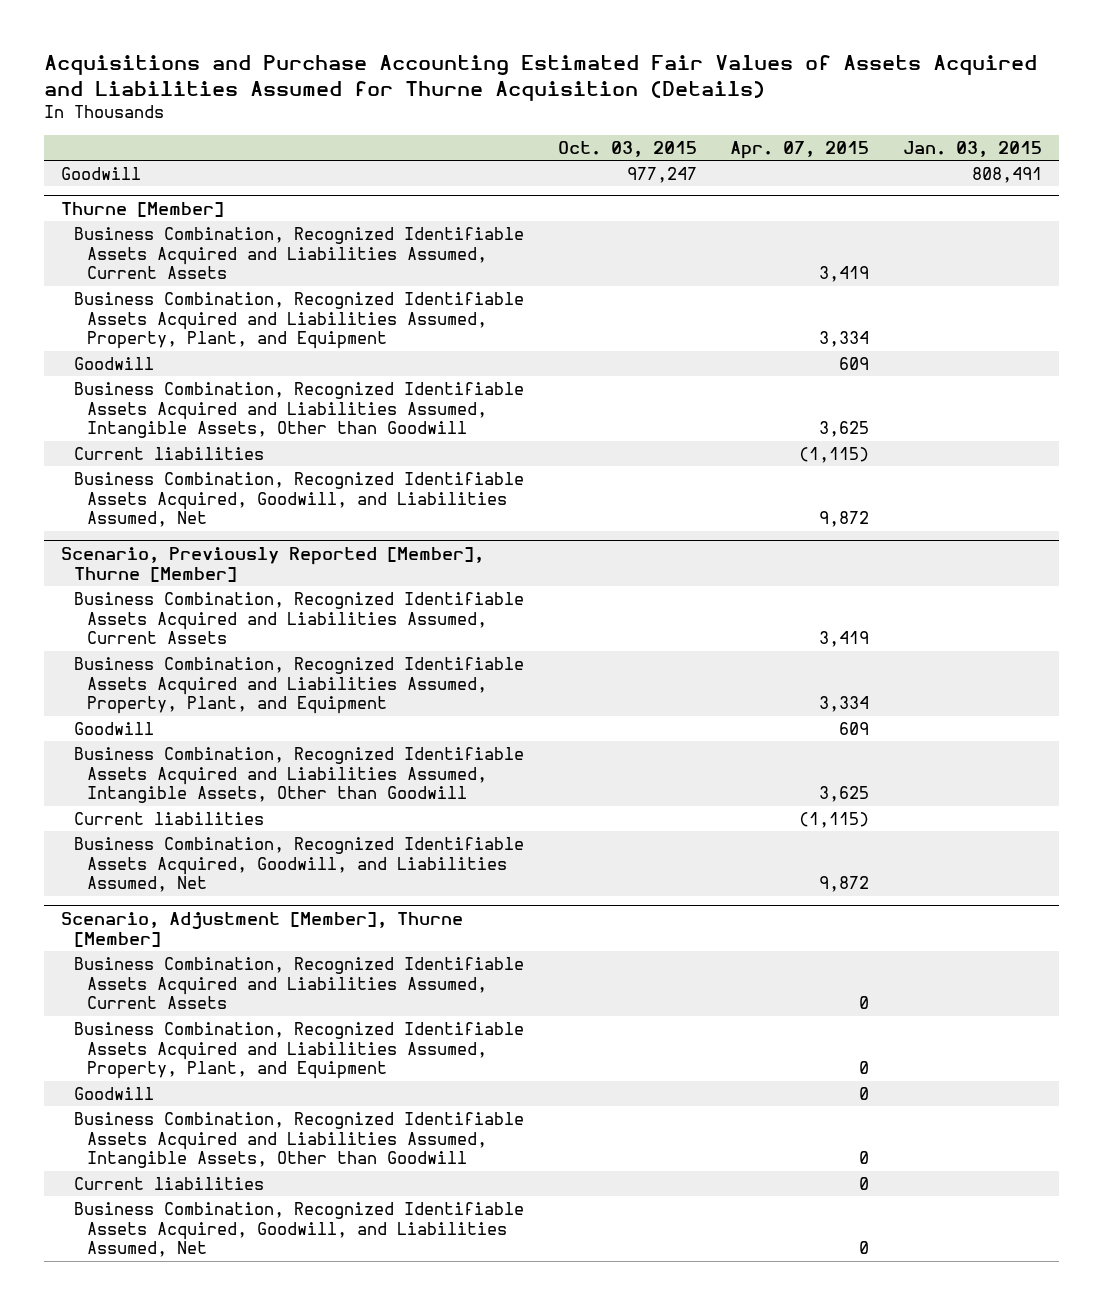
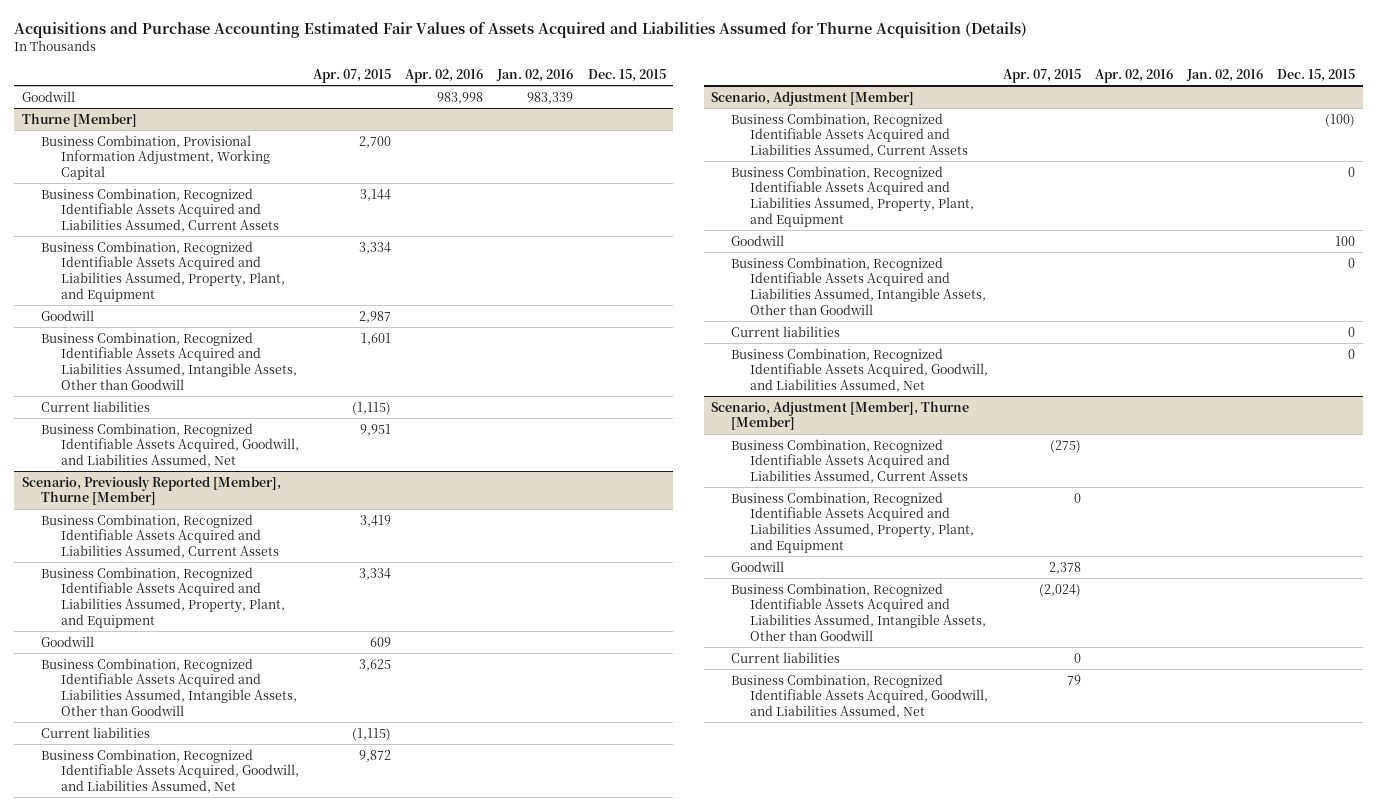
- | Oct. 03, 2015 | Apr. 07, 2015 | Jan. 03, 2015
+ | Apr. 07, 2015 | Apr. 02, 2016 | Jan. 02, 2016 | Dec. 15, 2015
@ Thurne [Member]
- Business Combination, Recognized Identifiable Assets Acquired and Liabilities Assumed, Current Assets | | 3,419 |
+ Business Combination, Provisional Information Adjustment, Working Capital | 2,700 | | |
+ Business Combination, Recognized Identifiable Assets Acquired and Liabilities Assumed, Current Assets | 3,144 | | |
- Goodwill | | 609 |
- Business Combination, Recognized Identifiable Assets Acquired and Liabilities Assumed, Intangible Assets, Other than Goodwill | | 3,625 |
+ Goodwill | 2,987 | | |
+ Business Combination, Recognized Identifiable Assets Acquired and Liabilities Assumed, Intangible Assets, Other than Goodwill | 1,601 | | |
- Business Combination, Recognized Identifiable Assets Acquired, Goodwill, and Liabilities Assumed, Net | | 9,872 |
+ Business Combination, Recognized Identifiable Assets Acquired, Goodwill, and Liabilities Assumed, Net | 9,951 | | |
+ Scenario, Adjustment [Member]
+ Business Combination, Recognized Identifiable Assets Acquired and Liabilities Assumed, Current Assets | | | | (100)
+ Business Combination, Recognized Identifiable Assets Acquired and Liabilities Assumed, Property, Plant, and Equipment | | | | 0
+ Goodwill | | | | 100
+ Business Combination, Recognized Identifiable Assets Acquired and Liabilities Assumed, Intangible Assets, Other than Goodwill | | | | 0
+ Current liabilities | | | | 0
+ Business Combination, Recognized Identifiable Assets Acquired, Goodwill, and Liabilities Assumed, Net | | | | 0
@ Scenario, Adjustment [Member], Thurne [Member]
- Business Combination, Recognized Identifiable Assets Acquired and Liabilities Assumed, Current Assets | | 0 |
+ Business Combination, Recognized Identifiable Assets Acquired and Liabilities Assumed, Current Assets | (275) | | |
- Goodwill | | 0 |
- Business Combination, Recognized Identifiable Assets Acquired and Liabilities Assumed, Intangible Assets, Other than Goodwill | | 0 |
+ Goodwill | 2,378 | | |
+ Business Combination, Recognized Identifiable Assets Acquired and Liabilities Assumed, Intangible Assets, Other than Goodwill | (2,024) | | |
- Business Combination, Recognized Identifiable Assets Acquired, Goodwill, and Liabilities Assumed, Net | | 0 |
+ Business Combination, Recognized Identifiable Assets Acquired, Goodwill, and Liabilities Assumed, Net | 79 | | |

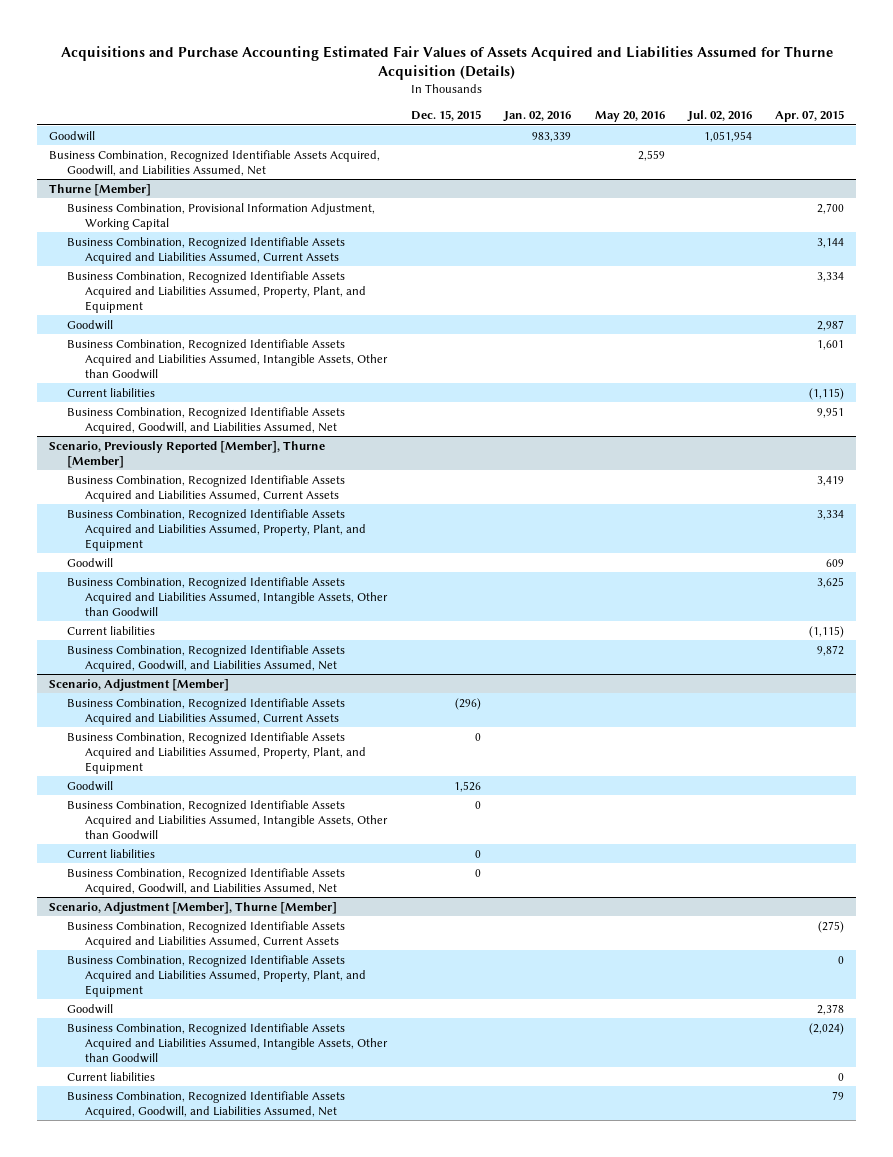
- | Apr. 07, 2015 | Apr. 02, 2016 | Jan. 02, 2016 | Dec. 15, 2015
+ | Dec. 15, 2015 | Jan. 02, 2016 | May 20, 2016 | Jul. 02, 2016 | Apr. 07, 2015
+ Business Combination, Recognized Identifiable Assets Acquired, Goodwill, and Liabilities Assumed, Net | | | 2,559 | |
@ Scenario, Adjustment [Member]
- Business Combination, Recognized Identifiable Assets Acquired and Liabilities Assumed, Current Assets | | | | (100)
+ Business Combination, Recognized Identifiable Assets Acquired and Liabilities Assumed, Current Assets | (296) | | | |
- Goodwill | | | | 100
+ Goodwill | 1,526 | | | |

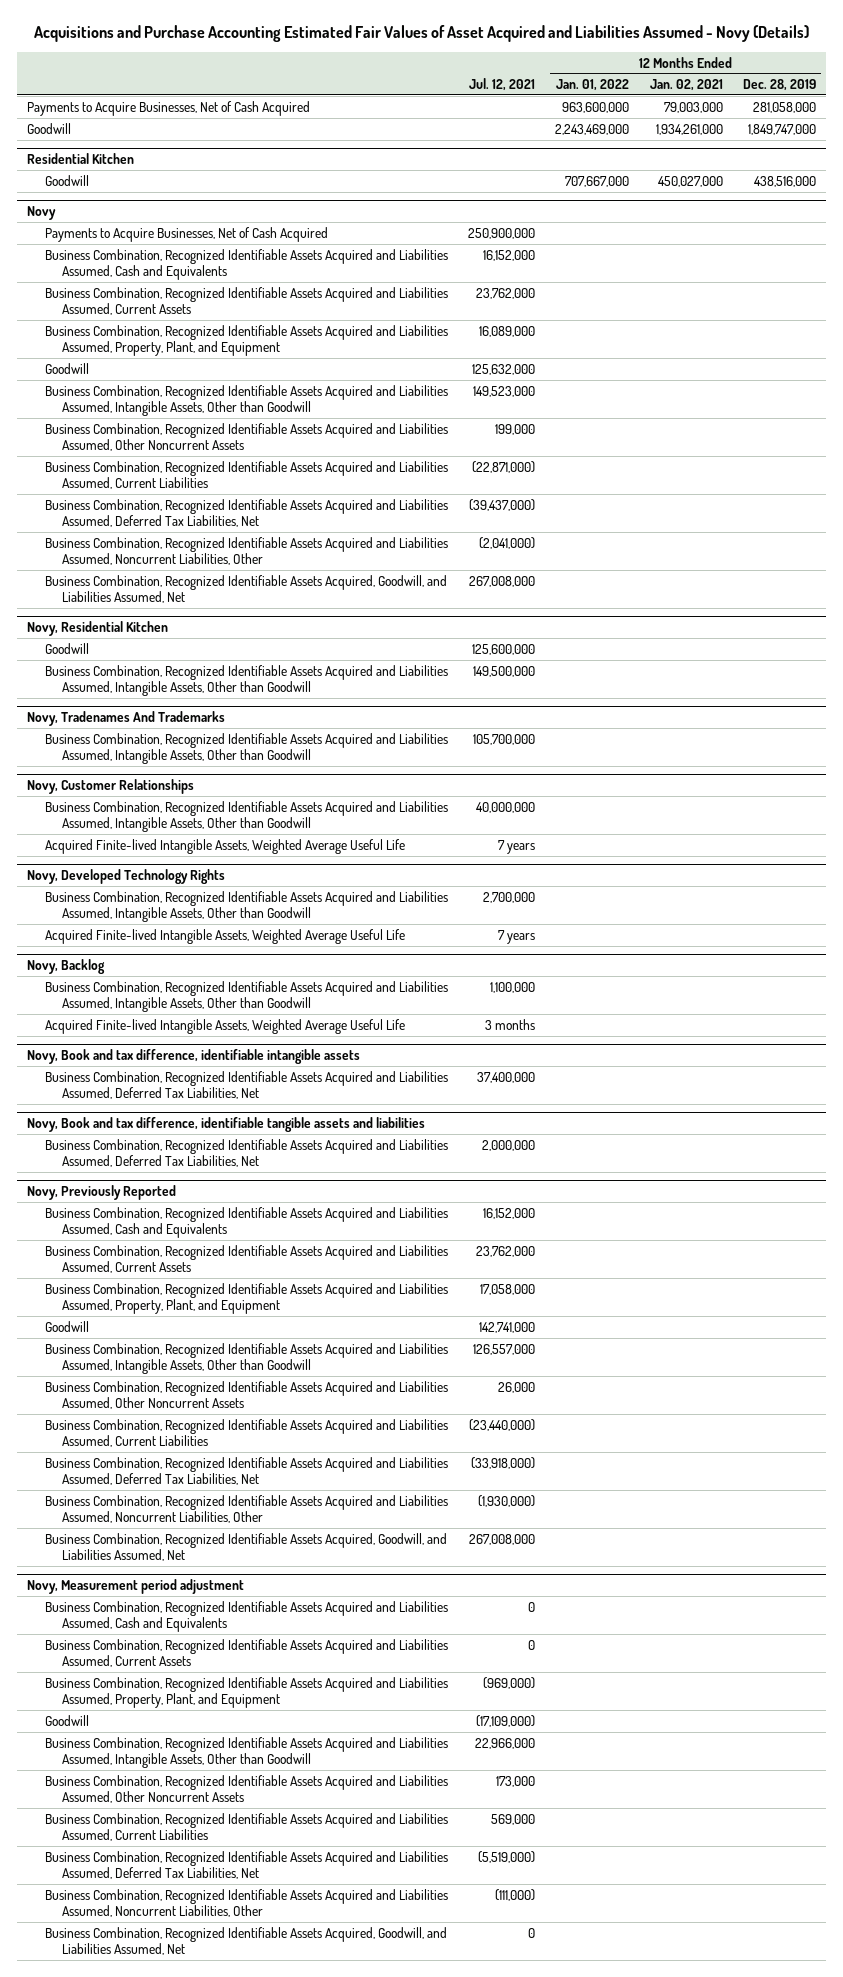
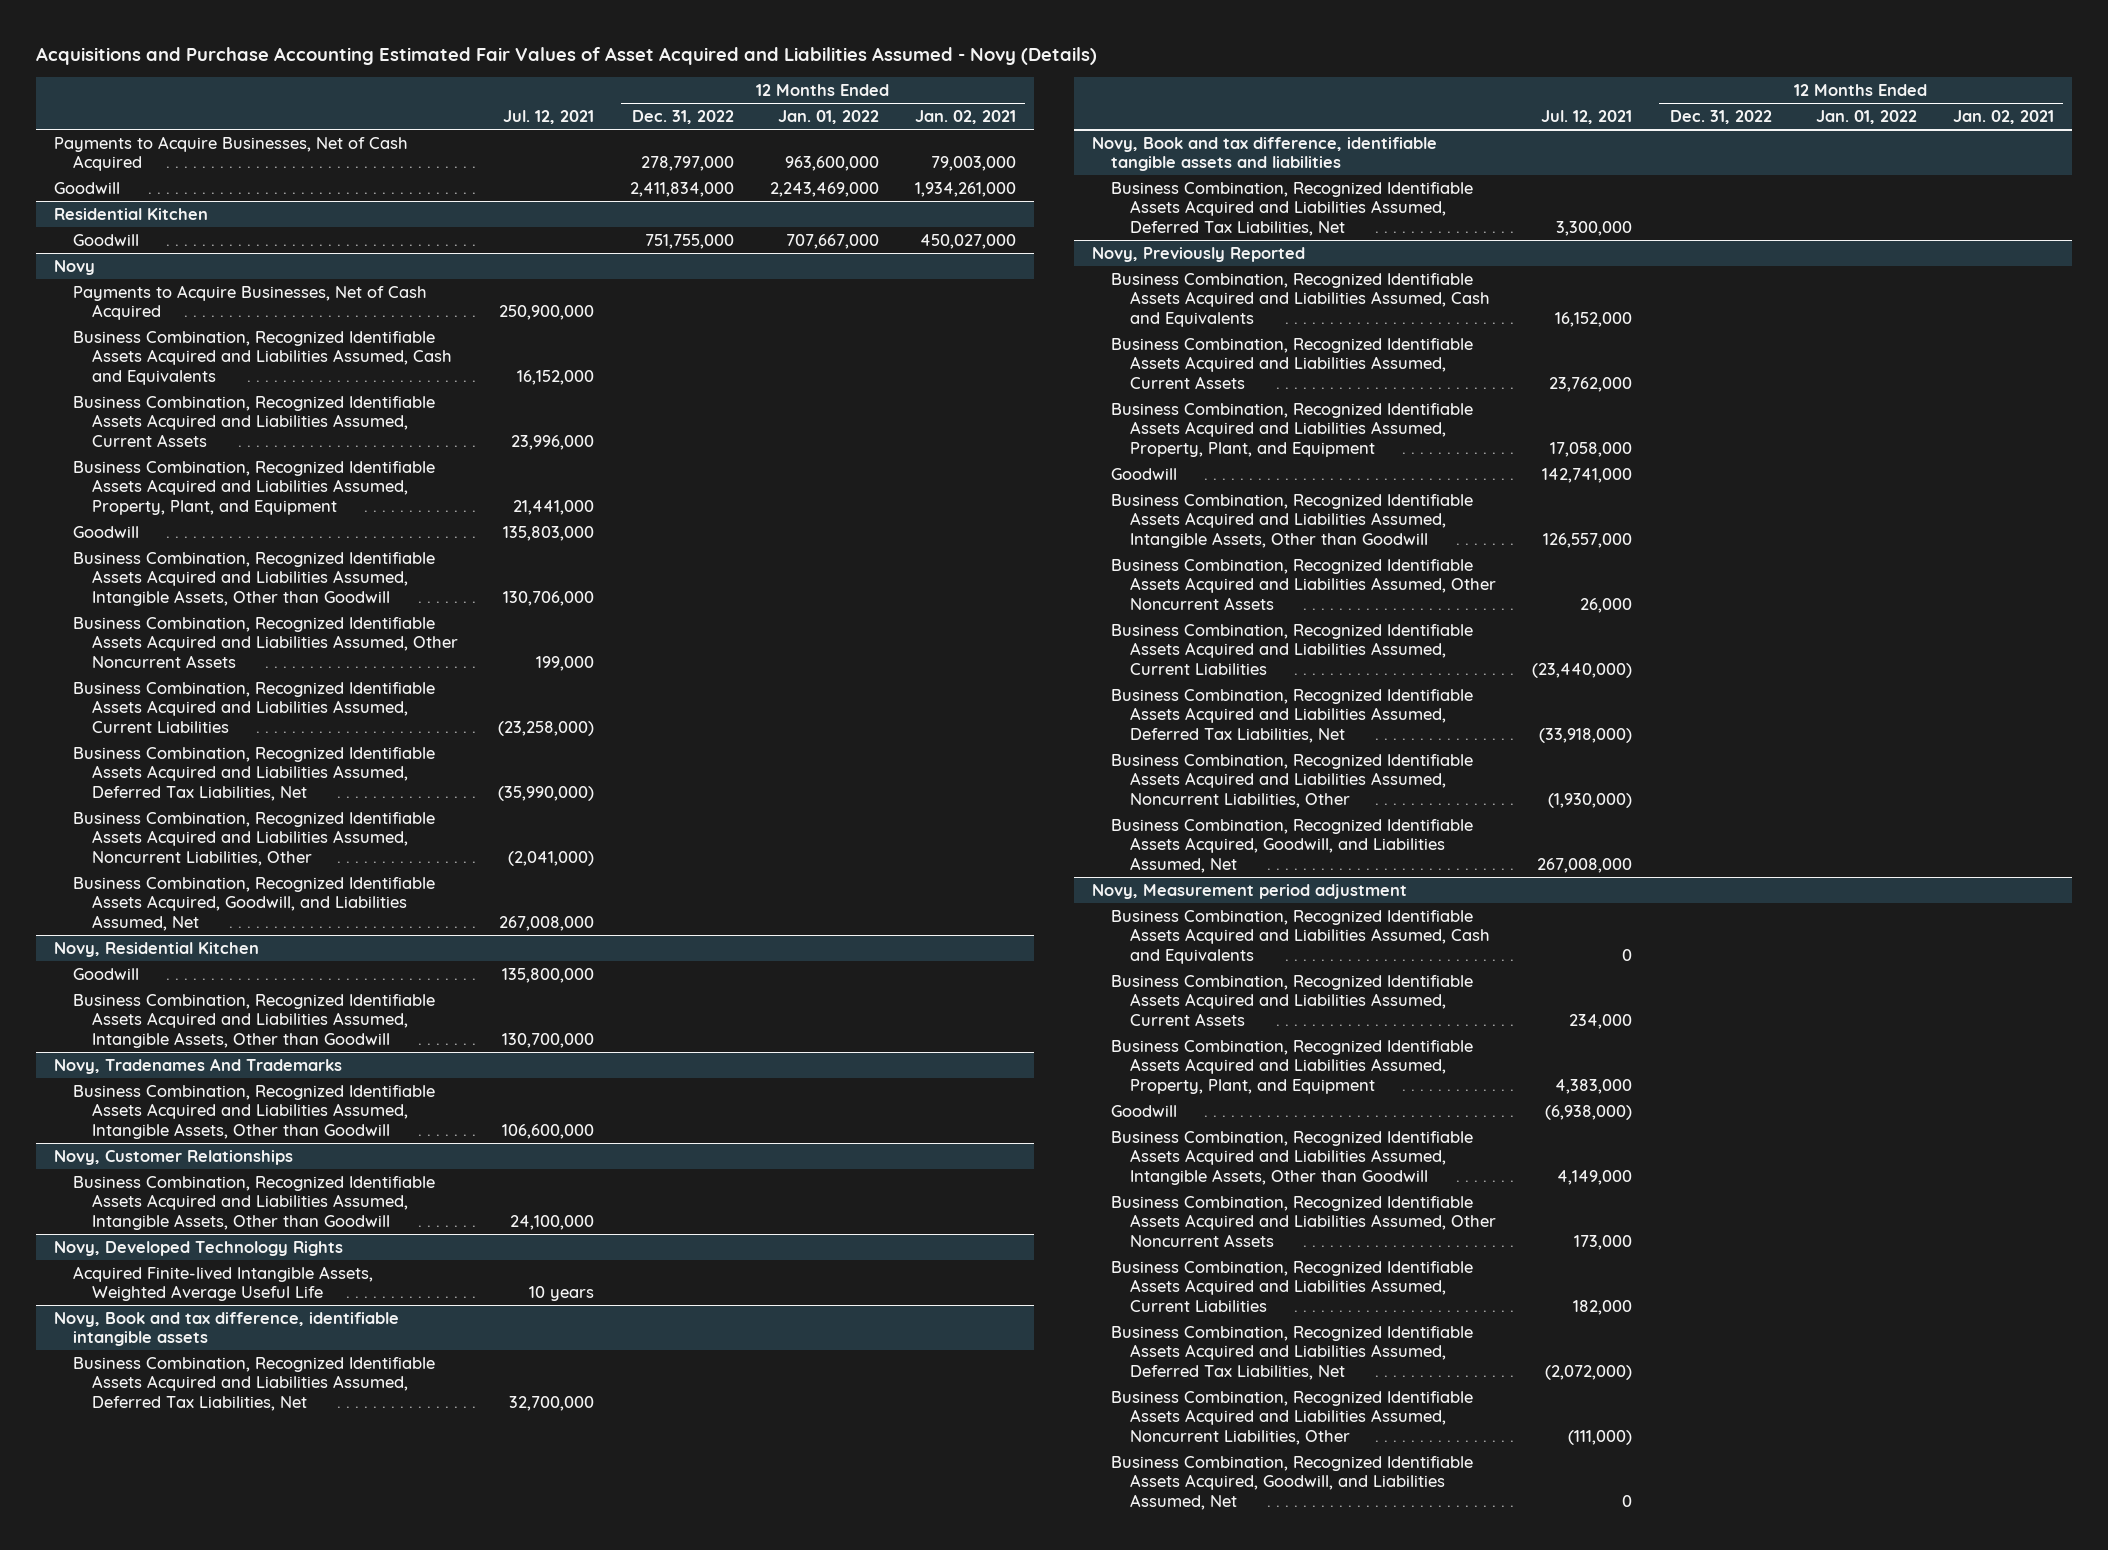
- | Jul. 12, 2021 | 12 Months Ended Jan. 01, 2022 | 12 Months Ended Jan. 02, 2021 | 12 Months Ended Dec. 28, 2019
+ | Jul. 12, 2021 | 12 Months Ended Dec. 31, 2022 | 12 Months Ended Jan. 01, 2022 | 12 Months Ended Jan. 02, 2021
@ Novy
- Business Combination, Recognized Identifiable Assets Acquired and Liabilities Assumed, Current Assets | 23,762,000 | | |
- Business Combination, Recognized Identifiable Assets Acquired and Liabilities Assumed, Property, Plant, and Equipment | 16,089,000 | | |
- Goodwill | 125,632,000 | | |
- Business Combination, Recognized Identifiable Assets Acquired and Liabilities Assumed, Intangible Assets, Other than Goodwill | 149,523,000 | | |
+ Business Combination, Recognized Identifiable Assets Acquired and Liabilities Assumed, Current Assets | 23,996,000 | | |
+ Business Combination, Recognized Identifiable Assets Acquired and Liabilities Assumed, Property, Plant, and Equipment | 21,441,000 | | |
+ Goodwill | 135,803,000 | | |
+ Business Combination, Recognized Identifiable Assets Acquired and Liabilities Assumed, Intangible Assets, Other than Goodwill | 130,706,000 | | |
- Business Combination, Recognized Identifiable Assets Acquired and Liabilities Assumed, Current Liabilities | (22,871,000) | | |
- Business Combination, Recognized Identifiable Assets Acquired and Liabilities Assumed, Deferred Tax Liabilities, Net | (39,437,000) | | |
+ Business Combination, Recognized Identifiable Assets Acquired and Liabilities Assumed, Current Liabilities | (23,258,000) | | |
+ Business Combination, Recognized Identifiable Assets Acquired and Liabilities Assumed, Deferred Tax Liabilities, Net | (35,990,000) | | |
@ Novy, Residential Kitchen
- Goodwill | 125,600,000 | | |
- Business Combination, Recognized Identifiable Assets Acquired and Liabilities Assumed, Intangible Assets, Other than Goodwill | 149,500,000 | | |
+ Goodwill | 135,800,000 | | |
+ Business Combination, Recognized Identifiable Assets Acquired and Liabilities Assumed, Intangible Assets, Other than Goodwill | 130,700,000 | | |
@ Novy, Tradenames And Trademarks
- Business Combination, Recognized Identifiable Assets Acquired and Liabilities Assumed, Intangible Assets, Other than Goodwill | 105,700,000 | | |
+ Business Combination, Recognized Identifiable Assets Acquired and Liabilities Assumed, Intangible Assets, Other than Goodwill | 106,600,000 | | |
@ Novy, Customer Relationships
- Business Combination, Recognized Identifiable Assets Acquired and Liabilities Assumed, Intangible Assets, Other than Goodwill | 40,000,000 | | |
- Acquired Finite-lived Intangible Assets, Weighted Average Useful Life | 7 years | | |
+ Business Combination, Recognized Identifiable Assets Acquired and Liabilities Assumed, Intangible Assets, Other than Goodwill | 24,100,000 | | |
@ Novy, Developed Technology Rights
- Business Combination, Recognized Identifiable Assets Acquired and Liabilities Assumed, Intangible Assets, Other than Goodwill | 2,700,000 | | |
- Acquired Finite-lived Intangible Assets, Weighted Average Useful Life | 7 years | | |
- Novy, Backlog
- Business Combination, Recognized Identifiable Assets Acquired and Liabilities Assumed, Intangible Assets, Other than Goodwill | 1,100,000 | | |
- Acquired Finite-lived Intangible Assets, Weighted Average Useful Life | 3 months | | |
@ Novy, Developed Technology Rights
+ Acquired Finite-lived Intangible Assets, Weighted Average Useful Life | 10 years | | |
@ Novy, Book and tax difference, identifiable intangible assets
- Business Combination, Recognized Identifiable Assets Acquired and Liabilities Assumed, Deferred Tax Liabilities, Net | 37,400,000 | | |
+ Business Combination, Recognized Identifiable Assets Acquired and Liabilities Assumed, Deferred Tax Liabilities, Net | 32,700,000 | | |
@ Novy, Book and tax difference, identifiable tangible assets and liabilities
- Business Combination, Recognized Identifiable Assets Acquired and Liabilities Assumed, Deferred Tax Liabilities, Net | 2,000,000 | | |
+ Business Combination, Recognized Identifiable Assets Acquired and Liabilities Assumed, Deferred Tax Liabilities, Net | 3,300,000 | | |
@ Novy, Measurement period adjustment
- Business Combination, Recognized Identifiable Assets Acquired and Liabilities Assumed, Current Assets | 0 | | |
- Business Combination, Recognized Identifiable Assets Acquired and Liabilities Assumed, Property, Plant, and Equipment | (969,000) | | |
- Goodwill | (17,109,000) | | |
- Business Combination, Recognized Identifiable Assets Acquired and Liabilities Assumed, Intangible Assets, Other than Goodwill | 22,966,000 | | |
+ Business Combination, Recognized Identifiable Assets Acquired and Liabilities Assumed, Current Assets | 234,000 | | |
+ Business Combination, Recognized Identifiable Assets Acquired and Liabilities Assumed, Property, Plant, and Equipment | 4,383,000 | | |
+ Goodwill | (6,938,000) | | |
+ Business Combination, Recognized Identifiable Assets Acquired and Liabilities Assumed, Intangible Assets, Other than Goodwill | 4,149,000 | | |
- Business Combination, Recognized Identifiable Assets Acquired and Liabilities Assumed, Current Liabilities | 569,000 | | |
- Business Combination, Recognized Identifiable Assets Acquired and Liabilities Assumed, Deferred Tax Liabilities, Net | (5,519,000) | | |
+ Business Combination, Recognized Identifiable Assets Acquired and Liabilities Assumed, Current Liabilities | 182,000 | | |
+ Business Combination, Recognized Identifiable Assets Acquired and Liabilities Assumed, Deferred Tax Liabilities, Net | (2,072,000) | | |

